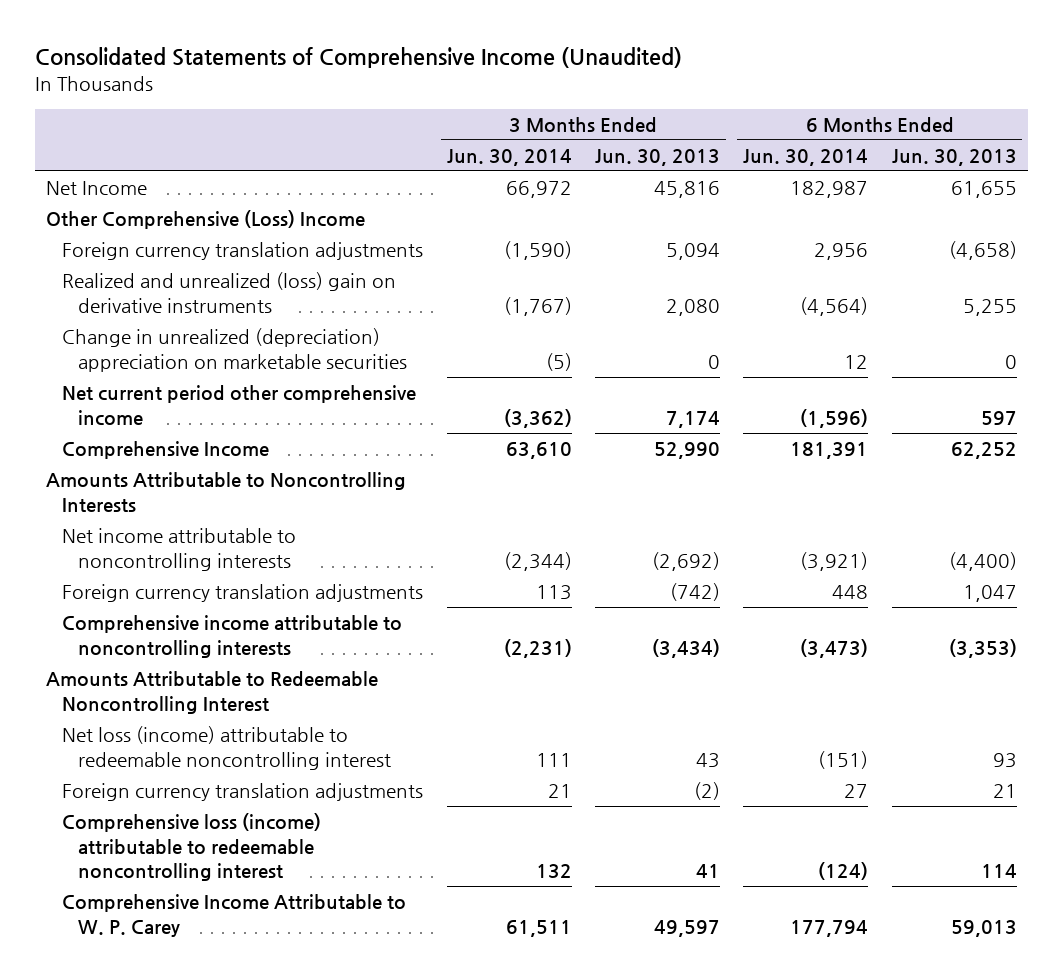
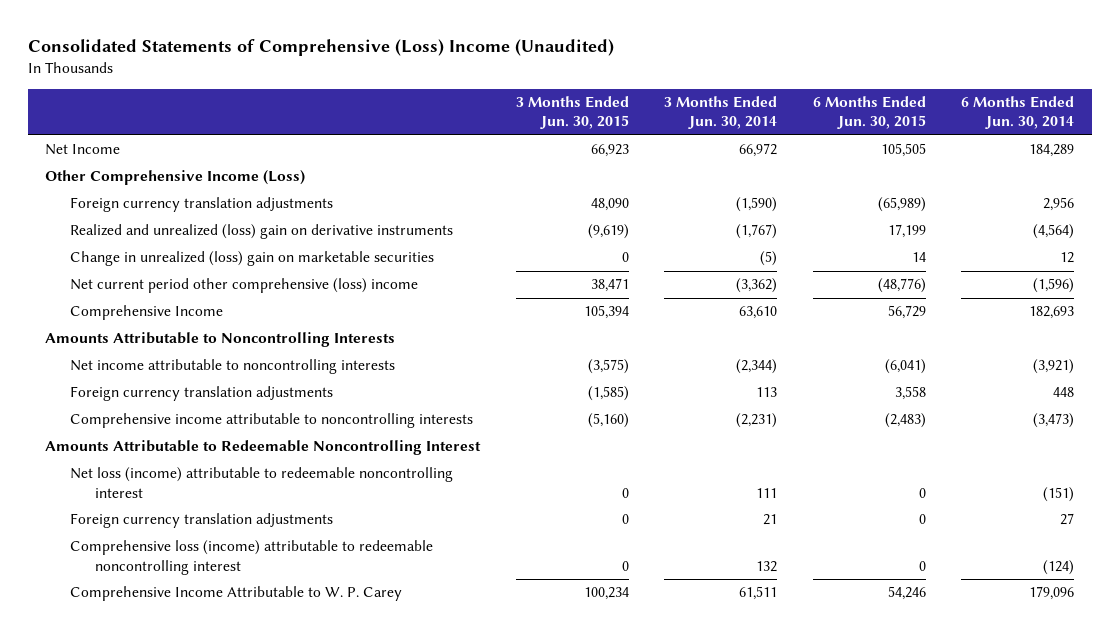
- Consolidated Statements of Comprehensive Income (Unaudited)
+ Consolidated Statements of Comprehensive (Loss) Income (Unaudited)
- | 3 Months Ended Jun. 30, 2014 | 3 Months Ended Jun. 30, 2013 | 6 Months Ended Jun. 30, 2014 | 6 Months Ended Jun. 30, 2013
+ | 3 Months Ended Jun. 30, 2015 | 3 Months Ended Jun. 30, 2014 | 6 Months Ended Jun. 30, 2015 | 6 Months Ended Jun. 30, 2014
- Net Income | 66,972 | 45,816 | 182,987 | 61,655
- Other Comprehensive (Loss) Income
+ Net Income | 66,923 | 66,972 | 105,505 | 184,289
+ Other Comprehensive Income (Loss)
- Change in unrealized (depreciation) appreciation on marketable securities | (5) | 0 | 12 | 0
- Net current period other comprehensive income | (3,362) | 7,174 | (1,596) | 597
- Comprehensive Income | 63,610 | 52,990 | 181,391 | 62,252
+ Change in unrealized (loss) gain on marketable securities | 0 | (5) | 14 | 12
+ Net current period other comprehensive (loss) income | 38,471 | (3,362) | (48,776) | (1,596)
+ Comprehensive Income | 105,394 | 63,610 | 56,729 | 182,693
- Comprehensive Income Attributable to W. P. Carey | 61,511 | 49,597 | 177,794 | 59,013
+ Comprehensive Income Attributable to W. P. Carey | 100,234 | 61,511 | 54,246 | 179,096

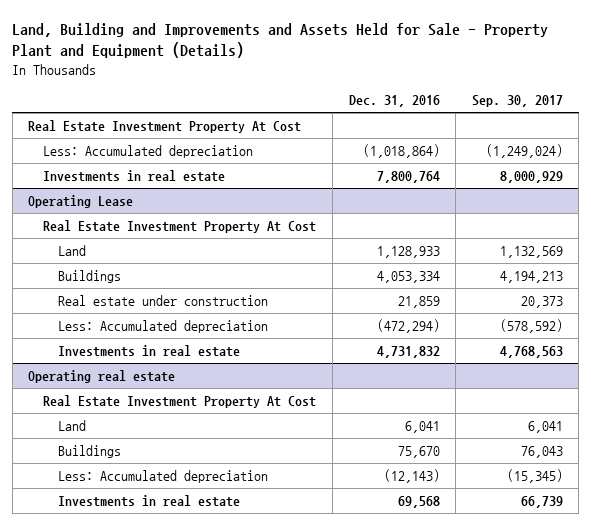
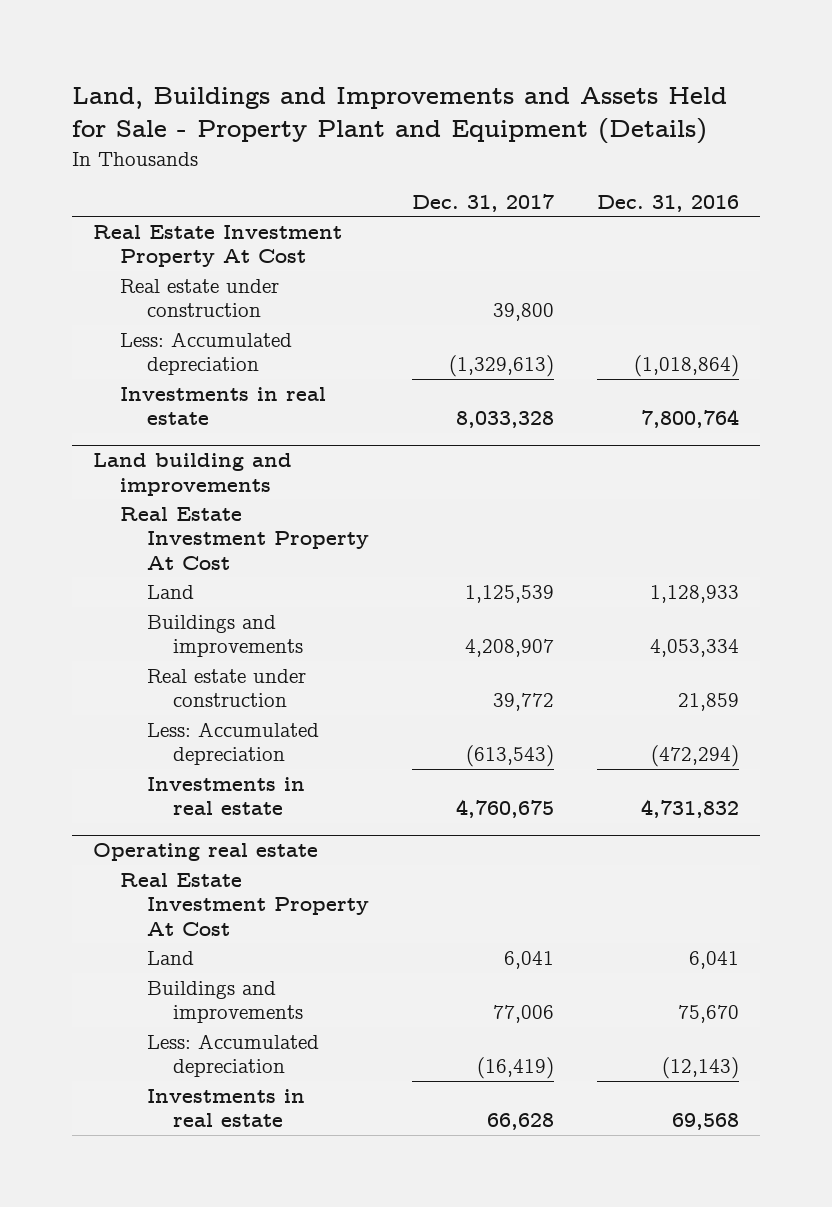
- Land, Building and Improvements and Assets Held for Sale - Property Plant and Equipment (Details)
+ Land, Buildings and Improvements and Assets Held for Sale - Property Plant and Equipment (Details)
- | Dec. 31, 2016 | Sep. 30, 2017
+ | Dec. 31, 2017 | Dec. 31, 2016
+ Real estate under construction | 39,800 |
- Operating Lease
+ Land building and improvements
- Buildings | 4,053,334 | 4,194,213
+ Buildings and improvements | 4,208,907 | 4,053,334
@ Operating real estate
- Buildings | 75,670 | 76,043
+ Buildings and improvements | 77,006 | 75,670

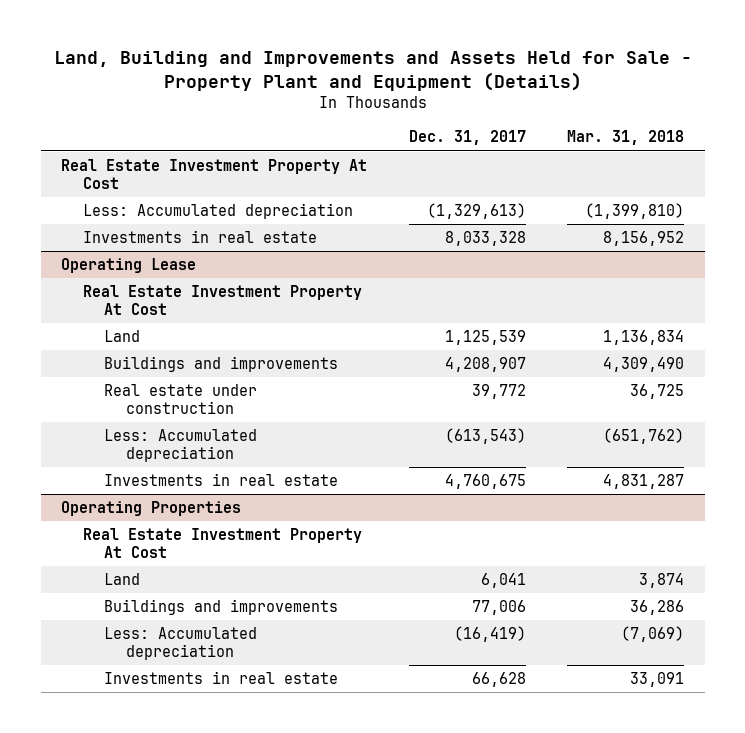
- Land, Buildings and Improvements and Assets Held for Sale - Property Plant and Equipment (Details)
+ Land, Building and Improvements and Assets Held for Sale - Property Plant and Equipment (Details)
- | Dec. 31, 2017 | Dec. 31, 2016
+ | Dec. 31, 2017 | Mar. 31, 2018
- Real estate under construction | 39,800 |
- Land building and improvements
+ Operating Lease
- Operating real estate
+ Operating Properties

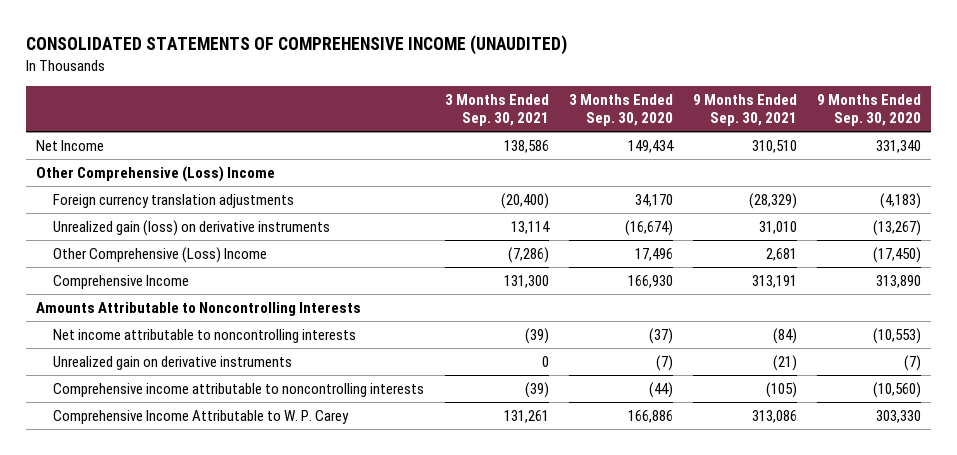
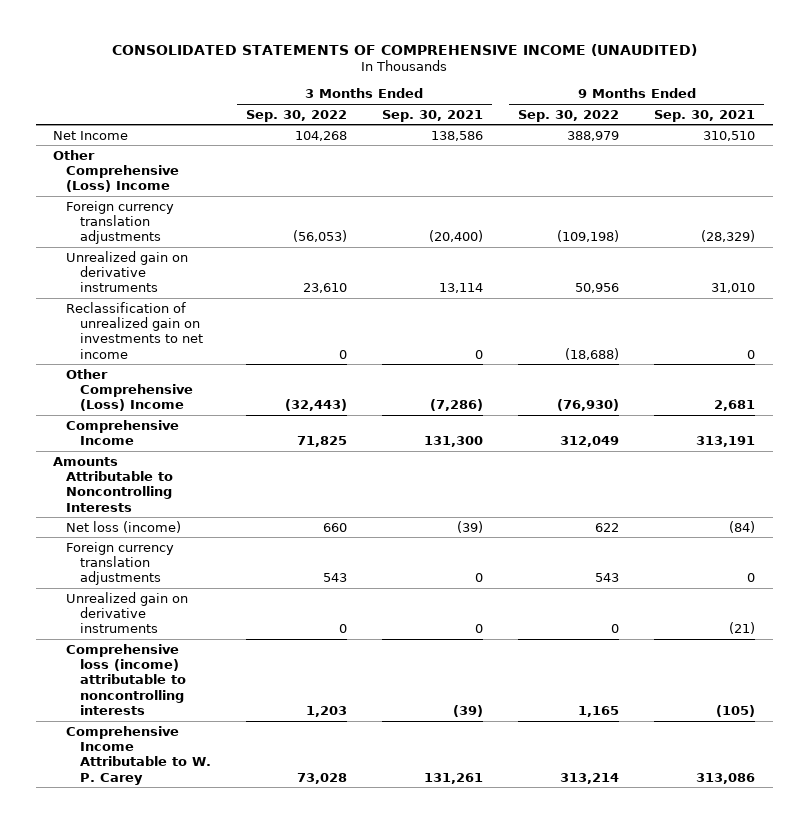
- | 3 Months Ended Sep. 30, 2021 | 3 Months Ended Sep. 30, 2020 | 9 Months Ended Sep. 30, 2021 | 9 Months Ended Sep. 30, 2020
+ | 3 Months Ended Sep. 30, 2022 | 3 Months Ended Sep. 30, 2021 | 9 Months Ended Sep. 30, 2022 | 9 Months Ended Sep. 30, 2021
- Unrealized gain (loss) on derivative instruments | 13,114 | (16,674) | 31,010 | (13,267)
+ Unrealized gain on derivative instruments | 23,610 | 13,114 | 50,956 | 31,010
+ Reclassification of unrealized gain on investments to net income | 0 | 0 | (18,688) | 0
- Net income attributable to noncontrolling interests | (39) | (37) | (84) | (10,553)
+ Net loss (income) | 660 | (39) | 622 | (84)
+ Foreign currency translation adjustments | 543 | 0 | 543 | 0
- Comprehensive income attributable to noncontrolling interests | (39) | (44) | (105) | (10,560)
+ Comprehensive loss (income) attributable to noncontrolling interests | 1,203 | (39) | 1,165 | (105)

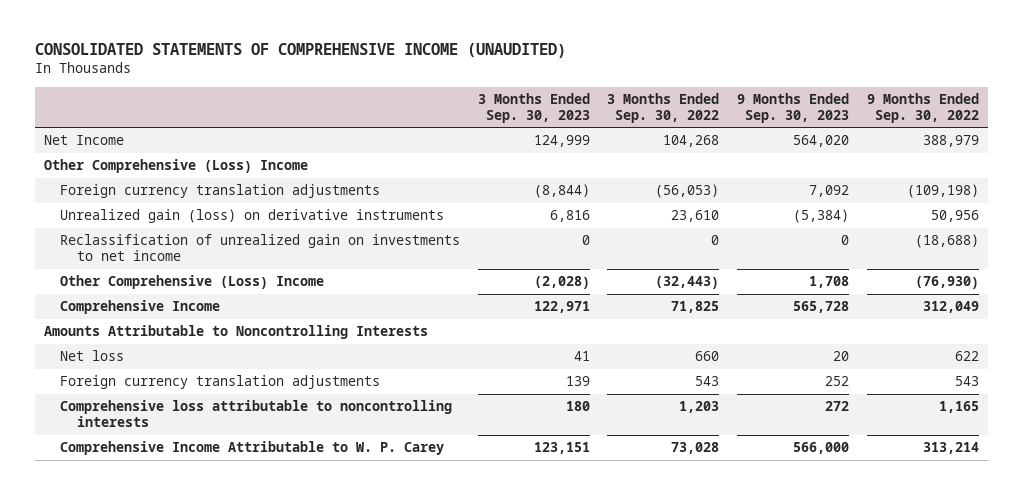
- | 3 Months Ended Sep. 30, 2022 | 3 Months Ended Sep. 30, 2021 | 9 Months Ended Sep. 30, 2022 | 9 Months Ended Sep. 30, 2021
+ | 3 Months Ended Sep. 30, 2023 | 3 Months Ended Sep. 30, 2022 | 9 Months Ended Sep. 30, 2023 | 9 Months Ended Sep. 30, 2022
- Unrealized gain on derivative instruments | 23,610 | 13,114 | 50,956 | 31,010
+ Unrealized gain (loss) on derivative instruments | 6,816 | 23,610 | (5,384) | 50,956
- Net loss (income) | 660 | (39) | 622 | (84)
+ Net loss | 41 | 660 | 20 | 622
- Unrealized gain on derivative instruments | 0 | 0 | 0 | (21)
- Comprehensive loss (income) attributable to noncontrolling interests | 1,203 | (39) | 1,165 | (105)
+ Comprehensive loss attributable to noncontrolling interests | 180 | 1,203 | 272 | 1,165

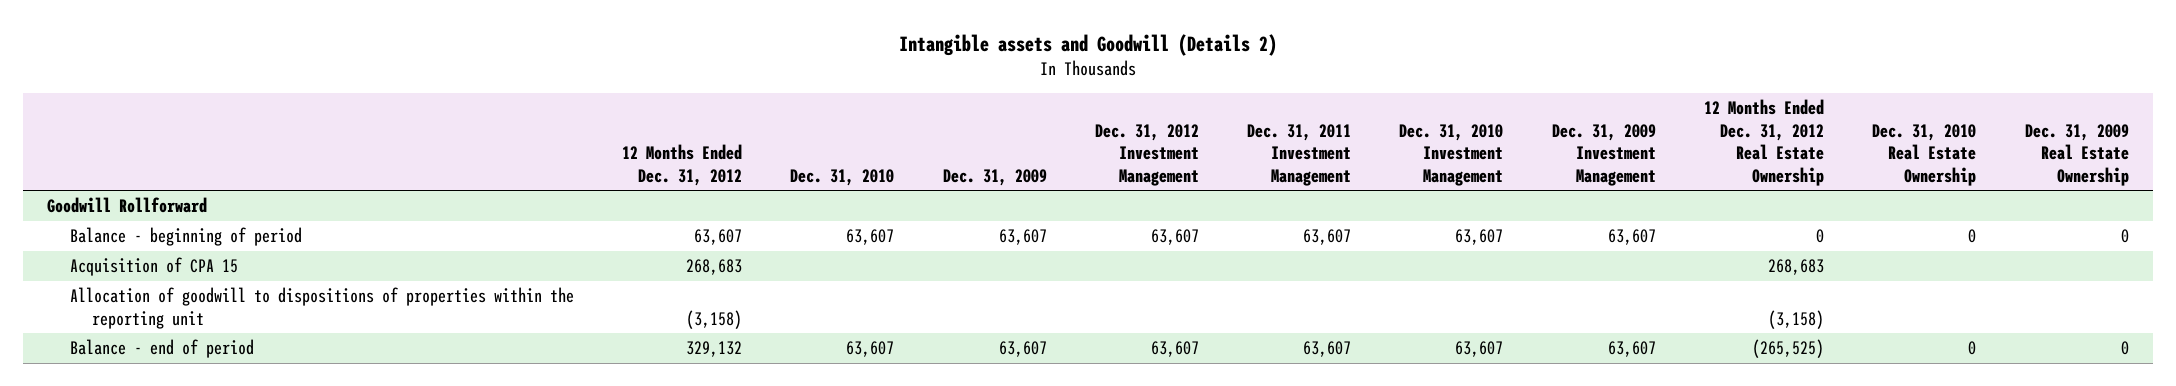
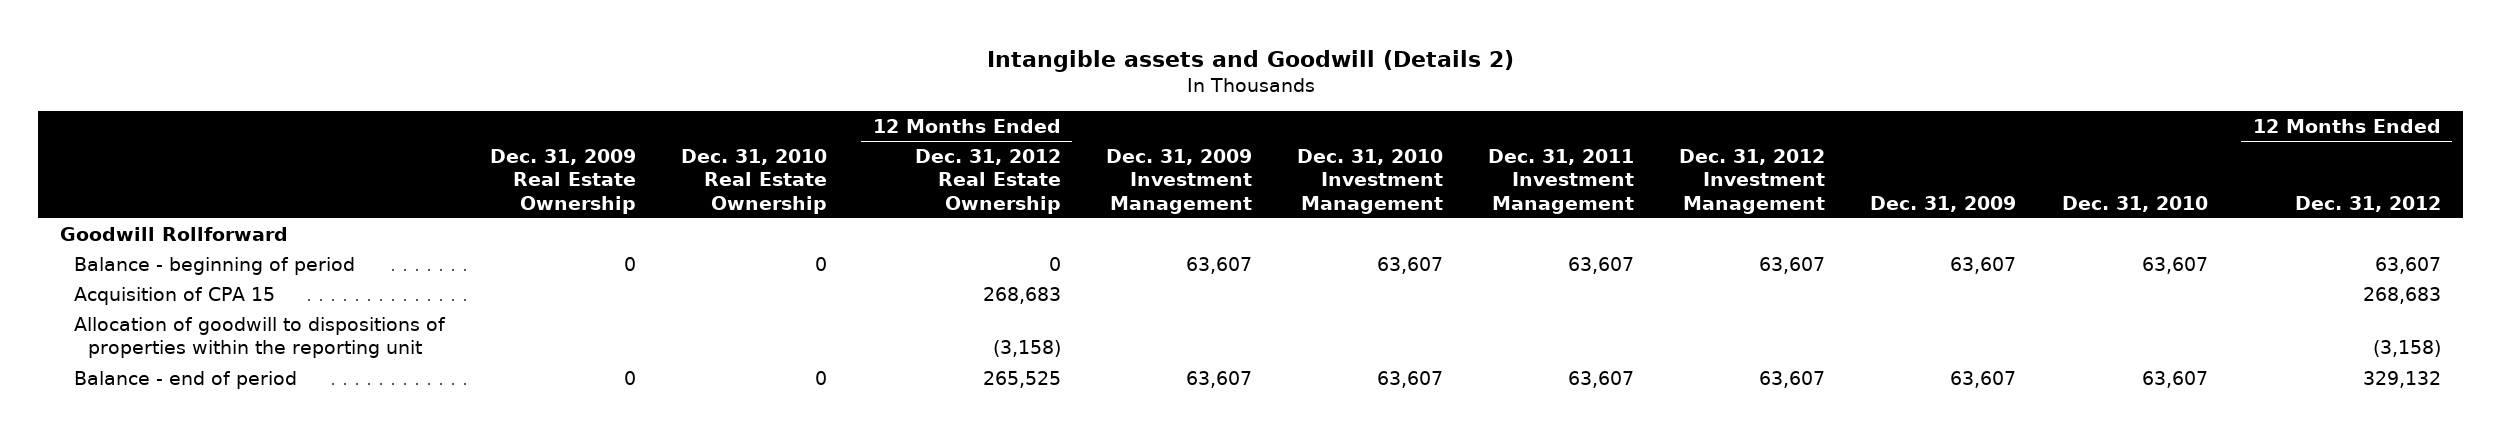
- | 12 Months Ended Dec. 31, 2012 | Dec. 31, 2010 | Dec. 31, 2009 | Dec. 31, 2012 Investment Management | Dec. 31, 2011 Investment Management | Dec. 31, 2010 Investment Management | Dec. 31, 2009 Investment Management | 12 Months Ended Dec. 31, 2012 Real Estate Ownership | Dec. 31, 2010 Real Estate Ownership | Dec. 31, 2009 Real Estate Ownership
+ | Dec. 31, 2009 Real Estate Ownership | Dec. 31, 2010 Real Estate Ownership | 12 Months Ended Dec. 31, 2012 Real Estate Ownership | Dec. 31, 2009 Investment Management | Dec. 31, 2010 Investment Management | Dec. 31, 2011 Investment Management | Dec. 31, 2012 Investment Management | Dec. 31, 2009 | Dec. 31, 2010 | 12 Months Ended Dec. 31, 2012
- Balance - end of period | 329,132 | 63,607 | 63,607 | 63,607 | 63,607 | 63,607 | 63,607 | (265,525) | 0 | 0
+ Balance - end of period | 0 | 0 | 265,525 | 63,607 | 63,607 | 63,607 | 63,607 | 63,607 | 63,607 | 329,132

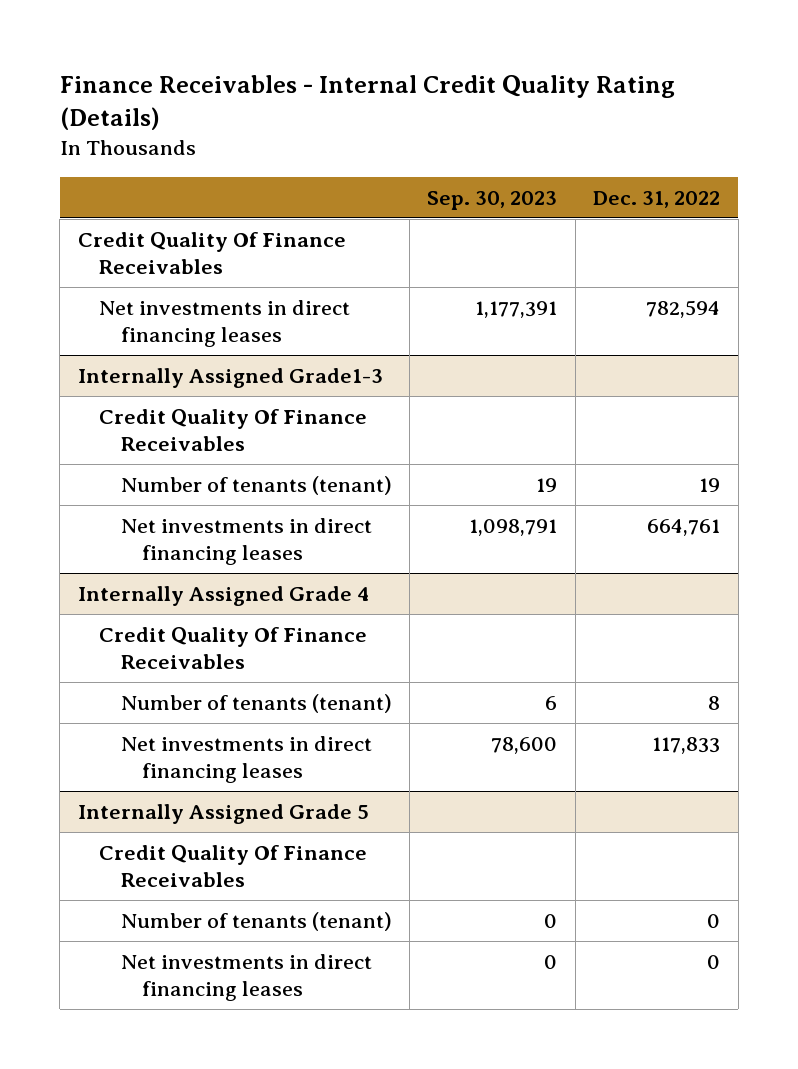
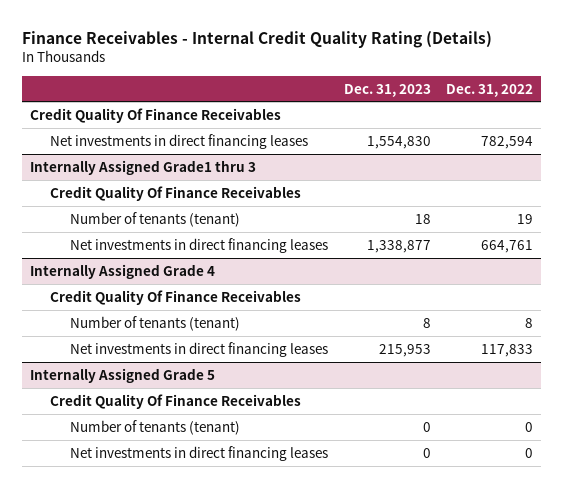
- | Sep. 30, 2023 | Dec. 31, 2022
+ | Dec. 31, 2023 | Dec. 31, 2022
- Internally Assigned Grade1-3
+ Internally Assigned Grade1 thru 3

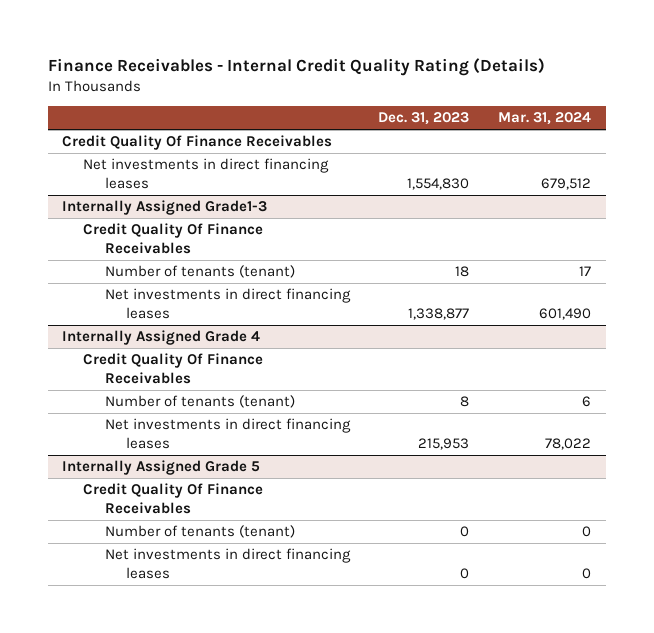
- | Dec. 31, 2023 | Dec. 31, 2022
+ | Dec. 31, 2023 | Mar. 31, 2024
- Internally Assigned Grade1 thru 3
+ Internally Assigned Grade1-3

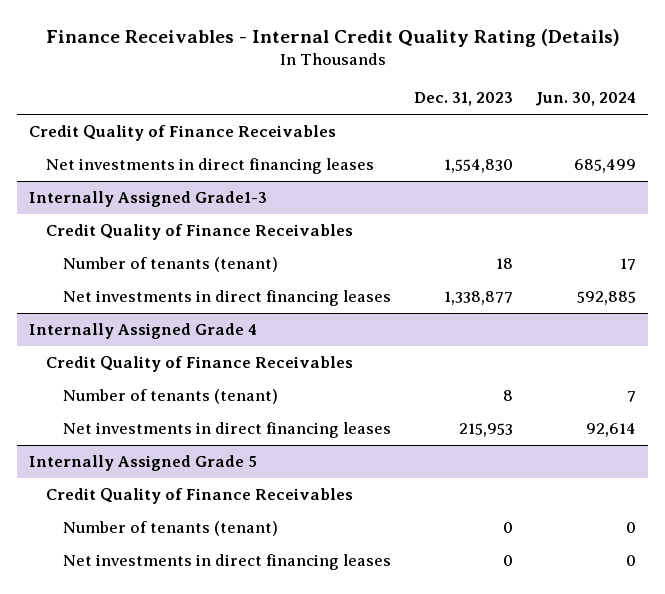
- | Dec. 31, 2023 | Mar. 31, 2024
+ | Dec. 31, 2023 | Jun. 30, 2024
- Credit Quality Of Finance Receivables
+ Credit Quality of Finance Receivables
@ Internally Assigned Grade1-3
- Credit Quality Of Finance Receivables
+ Credit Quality of Finance Receivables
@ Internally Assigned Grade 4
- Credit Quality Of Finance Receivables
+ Credit Quality of Finance Receivables
@ Internally Assigned Grade 5
- Credit Quality Of Finance Receivables
+ Credit Quality of Finance Receivables

